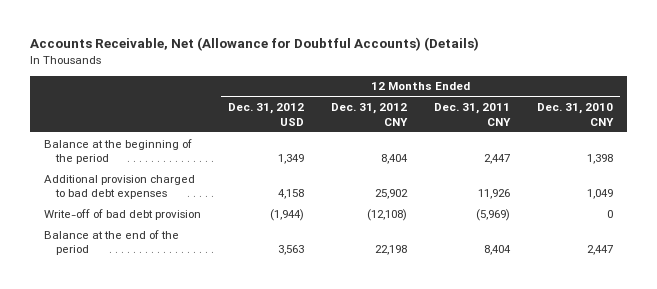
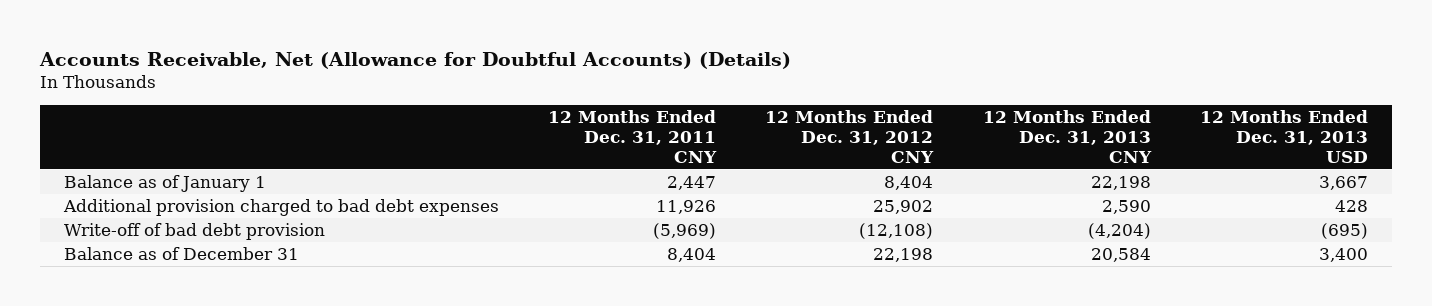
- | 12 Months Ended Dec. 31, 2012 USD | 12 Months Ended Dec. 31, 2012 CNY | 12 Months Ended Dec. 31, 2011 CNY | 12 Months Ended Dec. 31, 2010 CNY
+ | 12 Months Ended Dec. 31, 2011 CNY | 12 Months Ended Dec. 31, 2012 CNY | 12 Months Ended Dec. 31, 2013 CNY | 12 Months Ended Dec. 31, 2013 USD
- Balance at the beginning of the period | 1,349 | 8,404 | 2,447 | 1,398
+ Balance as of January 1 | 2,447 | 8,404 | 22,198 | 3,667
- Balance at the end of the period | 3,563 | 22,198 | 8,404 | 2,447
+ Balance as of December 31 | 8,404 | 22,198 | 20,584 | 3,400

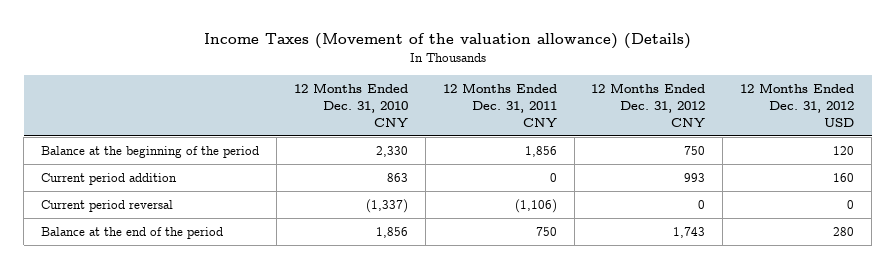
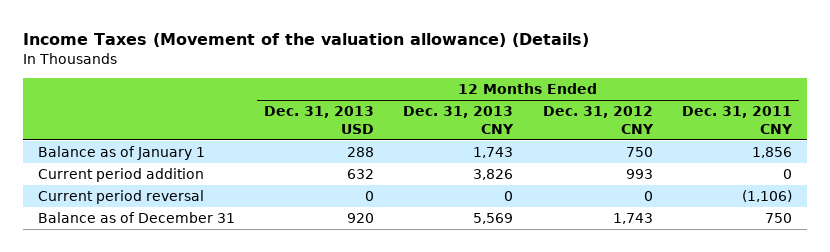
- | 12 Months Ended Dec. 31, 2010 CNY | 12 Months Ended Dec. 31, 2011 CNY | 12 Months Ended Dec. 31, 2012 CNY | 12 Months Ended Dec. 31, 2012 USD
+ | 12 Months Ended Dec. 31, 2013 USD | 12 Months Ended Dec. 31, 2013 CNY | 12 Months Ended Dec. 31, 2012 CNY | 12 Months Ended Dec. 31, 2011 CNY
- Balance at the beginning of the period | 2,330 | 1,856 | 750 | 120
+ Balance as of January 1 | 288 | 1,743 | 750 | 1,856
- Balance at the end of the period | 1,856 | 750 | 1,743 | 280
+ Balance as of December 31 | 920 | 5,569 | 1,743 | 750

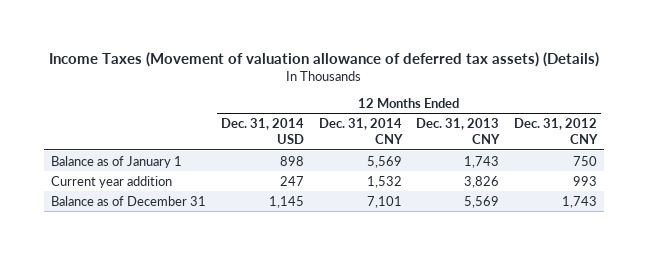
- Income Taxes (Movement of the valuation allowance) (Details)
+ Income Taxes (Movement of valuation allowance of deferred tax assets) (Details)
- | 12 Months Ended Dec. 31, 2013 USD | 12 Months Ended Dec. 31, 2013 CNY | 12 Months Ended Dec. 31, 2012 CNY | 12 Months Ended Dec. 31, 2011 CNY
+ | 12 Months Ended Dec. 31, 2014 USD | 12 Months Ended Dec. 31, 2014 CNY | 12 Months Ended Dec. 31, 2013 CNY | 12 Months Ended Dec. 31, 2012 CNY
- Current period addition | 632 | 3,826 | 993 | 0
- Current period reversal | 0 | 0 | 0 | (1,106)
+ Current year addition | 247 | 1,532 | 3,826 | 993

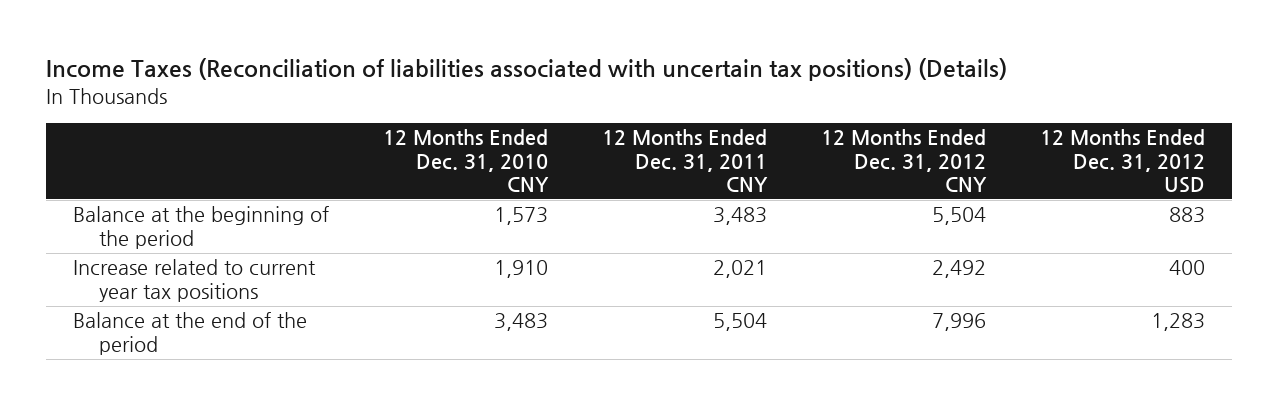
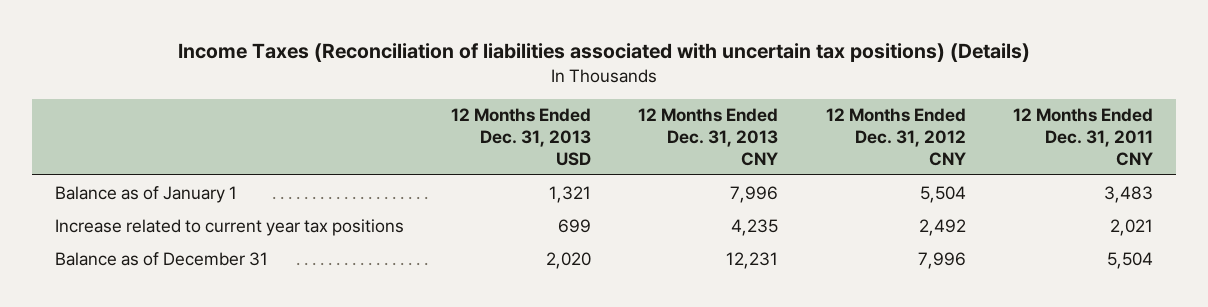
- | 12 Months Ended Dec. 31, 2010 CNY | 12 Months Ended Dec. 31, 2011 CNY | 12 Months Ended Dec. 31, 2012 CNY | 12 Months Ended Dec. 31, 2012 USD
+ | 12 Months Ended Dec. 31, 2013 USD | 12 Months Ended Dec. 31, 2013 CNY | 12 Months Ended Dec. 31, 2012 CNY | 12 Months Ended Dec. 31, 2011 CNY
- Balance at the beginning of the period | 1,573 | 3,483 | 5,504 | 883
+ Balance as of January 1 | 1,321 | 7,996 | 5,504 | 3,483
- Balance at the end of the period | 3,483 | 5,504 | 7,996 | 1,283
+ Balance as of December 31 | 2,020 | 12,231 | 7,996 | 5,504

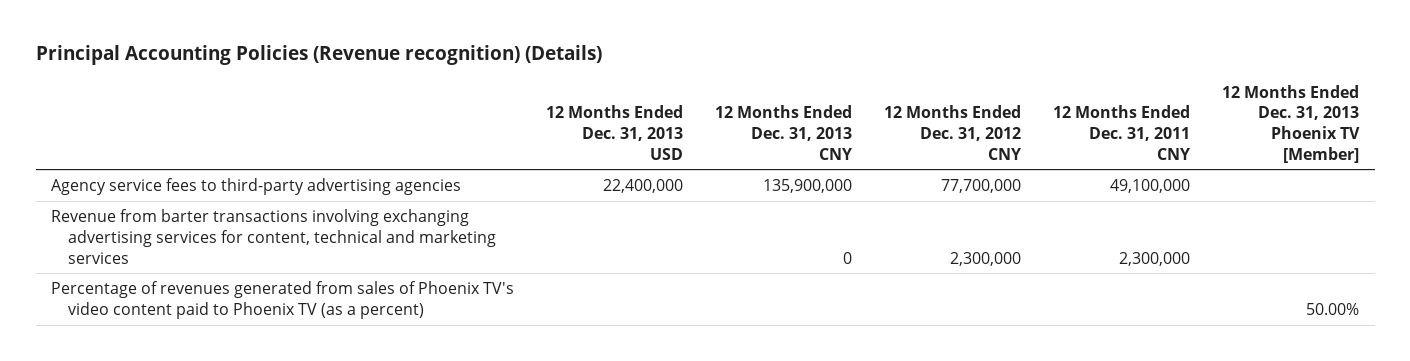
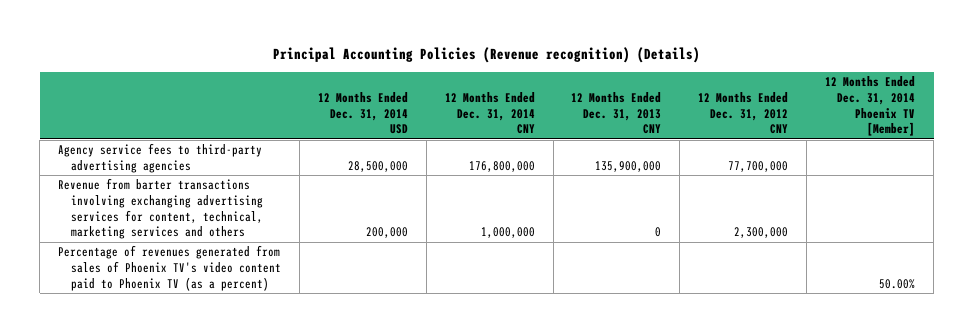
- | 12 Months Ended Dec. 31, 2013 USD | 12 Months Ended Dec. 31, 2013 CNY | 12 Months Ended Dec. 31, 2012 CNY | 12 Months Ended Dec. 31, 2011 CNY | 12 Months Ended Dec. 31, 2013 Phoenix TV [Member]
+ | 12 Months Ended Dec. 31, 2014 USD | 12 Months Ended Dec. 31, 2014 CNY | 12 Months Ended Dec. 31, 2013 CNY | 12 Months Ended Dec. 31, 2012 CNY | 12 Months Ended Dec. 31, 2014 Phoenix TV [Member]
- Revenue from barter transactions involving exchanging advertising services for content, technical and marketing services | | 0 | 2,300,000 | 2,300,000 |
+ Revenue from barter transactions involving exchanging advertising services for content, technical, marketing services and others | 200,000 | 1,000,000 | 0 | 2,300,000 |

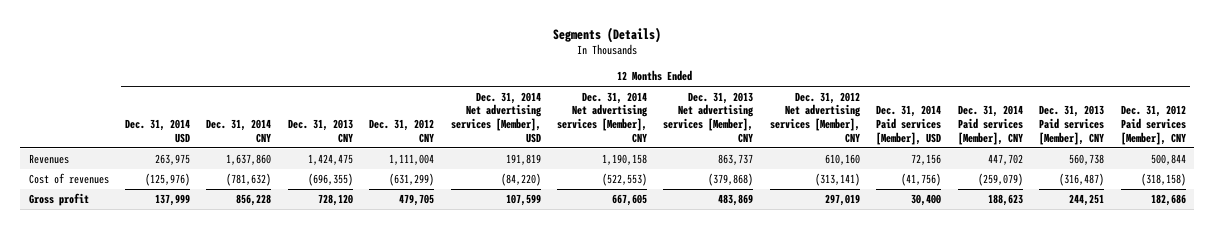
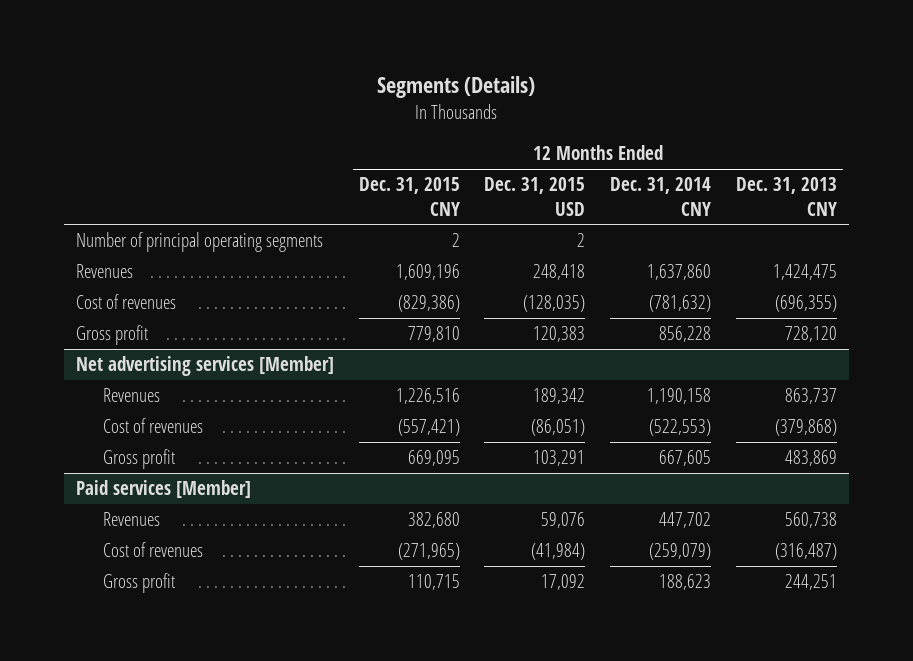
- | 12 Months Ended Dec. 31, 2014 USD | 12 Months Ended Dec. 31, 2014 CNY | 12 Months Ended Dec. 31, 2013 CNY | 12 Months Ended Dec. 31, 2012 CNY | 12 Months Ended Dec. 31, 2014 Net advertising services [Member], USD | 12 Months Ended Dec. 31, 2014 Net advertising services [Member], CNY | 12 Months Ended Dec. 31, 2013 Net advertising services [Member], CNY | 12 Months Ended Dec. 31, 2012 Net advertising services [Member], CNY | 12 Months Ended Dec. 31, 2014 Paid services [Member], USD | 12 Months Ended Dec. 31, 2014 Paid services [Member], CNY | 12 Months Ended Dec. 31, 2013 Paid services [Member], CNY | 12 Months Ended Dec. 31, 2012 Paid services [Member], CNY
+ | 12 Months Ended Dec. 31, 2015 CNY | 12 Months Ended Dec. 31, 2015 USD | 12 Months Ended Dec. 31, 2014 CNY | 12 Months Ended Dec. 31, 2013 CNY
+ Number of principal operating segments | 2 | 2 | |
+ Net advertising services [Member]
+ Revenues | 1,226,516 | 189,342 | 1,190,158 | 863,737
+ Cost of revenues | (557,421) | (86,051) | (522,553) | (379,868)
+ Gross profit | 669,095 | 103,291 | 667,605 | 483,869
+ Paid services [Member]
+ Revenues | 382,680 | 59,076 | 447,702 | 560,738
+ Cost of revenues | (271,965) | (41,984) | (259,079) | (316,487)
+ Gross profit | 110,715 | 17,092 | 188,623 | 244,251

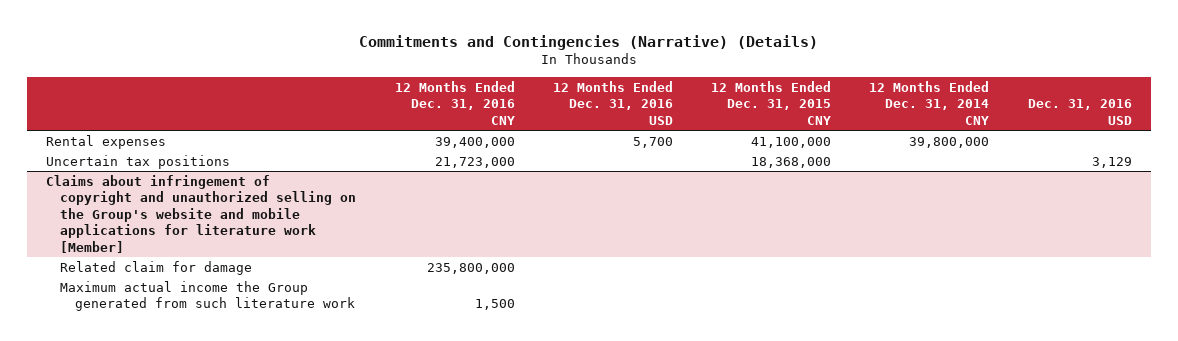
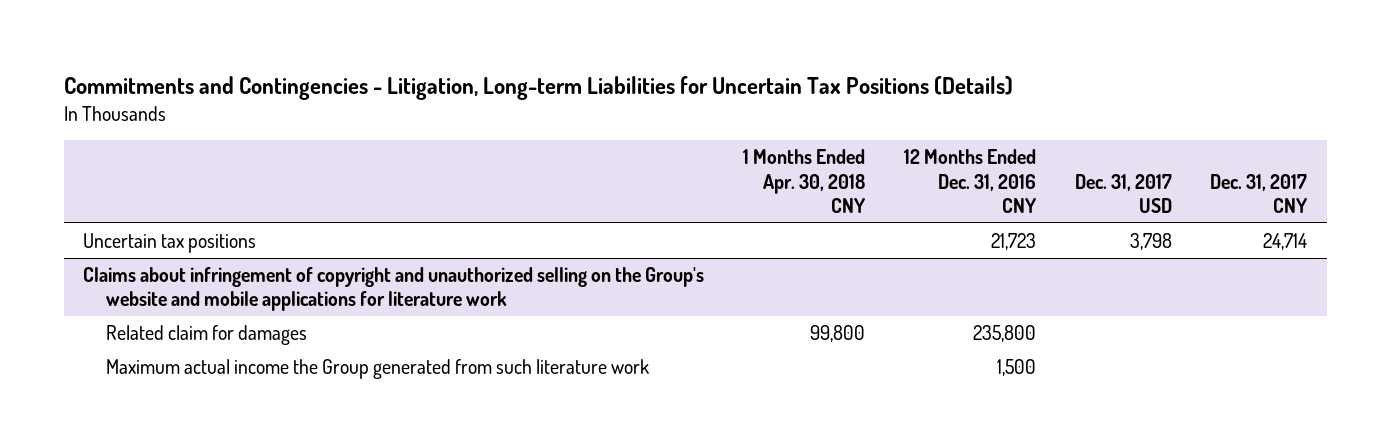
- Commitments and Contingencies (Narrative) (Details)
+ Commitments and Contingencies - Litigation, Long-term Liabilities for Uncertain Tax Positions (Details)
- | 12 Months Ended Dec. 31, 2016 CNY | 12 Months Ended Dec. 31, 2016 USD | 12 Months Ended Dec. 31, 2015 CNY | 12 Months Ended Dec. 31, 2014 CNY | Dec. 31, 2016 USD
+ | 1 Months Ended Apr. 30, 2018 CNY | 12 Months Ended Dec. 31, 2016 CNY | Dec. 31, 2017 USD | Dec. 31, 2017 CNY
- Rental expenses | 39,400,000 | 5,700 | 41,100,000 | 39,800,000 |
- Uncertain tax positions | 21,723,000 | | 18,368,000 | | 3,129
- Claims about infringement of copyright and unauthorized selling on the Group's website and mobile applications for literature work [Member]
- Related claim for damage | 235,800,000 | | | |
+ Uncertain tax positions | | 21,723 | 3,798 | 24,714
+ Claims about infringement of copyright and unauthorized selling on the Group's website and mobile applications for literature work
+ Related claim for damages | 99,800 | 235,800 | |

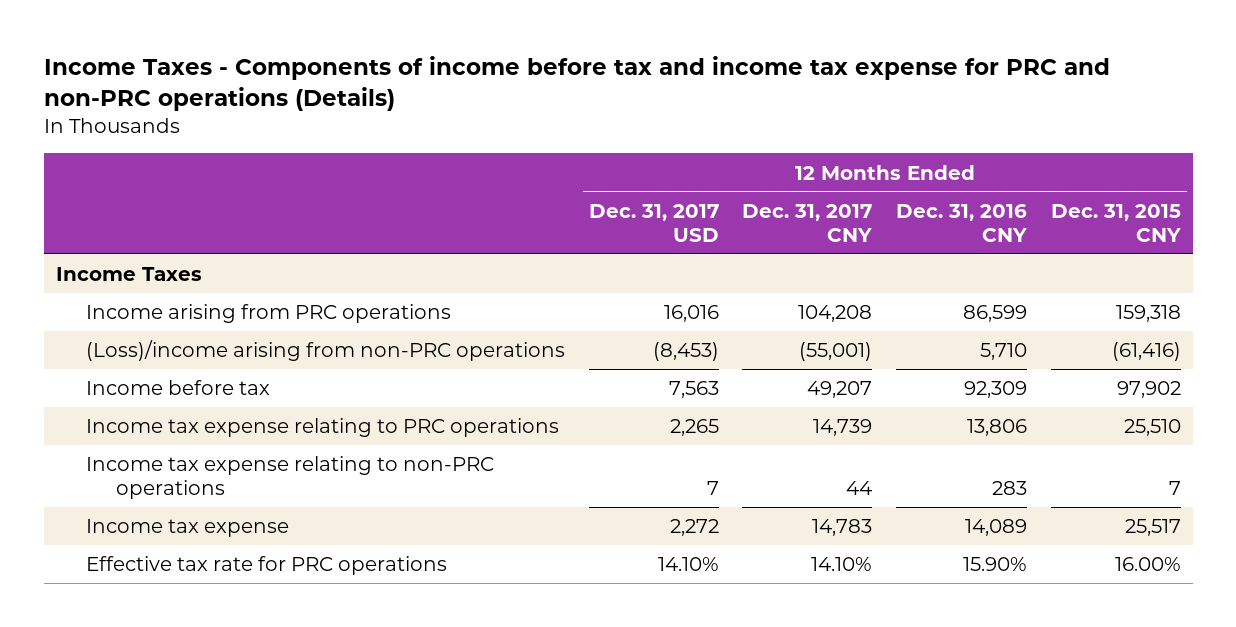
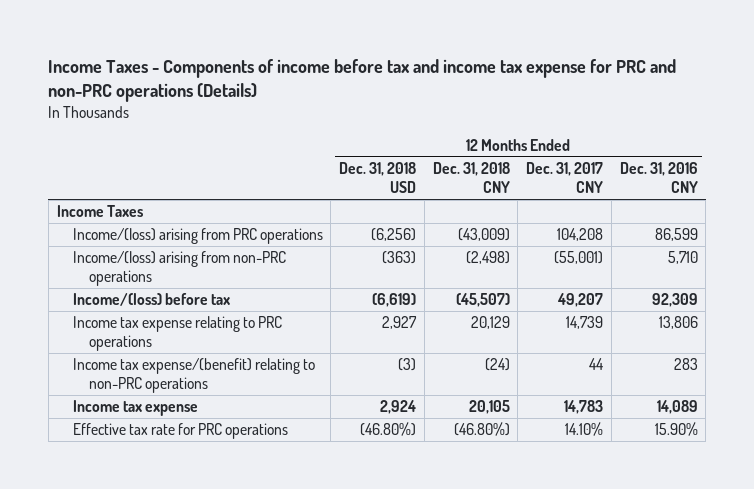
- | 12 Months Ended Dec. 31, 2017 USD | 12 Months Ended Dec. 31, 2017 CNY | 12 Months Ended Dec. 31, 2016 CNY | 12 Months Ended Dec. 31, 2015 CNY
+ | 12 Months Ended Dec. 31, 2018 USD | 12 Months Ended Dec. 31, 2018 CNY | 12 Months Ended Dec. 31, 2017 CNY | 12 Months Ended Dec. 31, 2016 CNY
- Income arising from PRC operations | 16,016 | 104,208 | 86,599 | 159,318
- (Loss)/income arising from non-PRC operations | (8,453) | (55,001) | 5,710 | (61,416)
- Income before tax | 7,563 | 49,207 | 92,309 | 97,902
+ Income/(loss) arising from PRC operations | (6,256) | (43,009) | 104,208 | 86,599
+ Income/(loss) arising from non-PRC operations | (363) | (2,498) | (55,001) | 5,710
+ Income/(loss) before tax | (6,619) | (45,507) | 49,207 | 92,309
- Income tax expense relating to non-PRC operations | 7 | 44 | 283 | 7
+ Income tax expense/(benefit) relating to non-PRC operations | (3) | (24) | 44 | 283

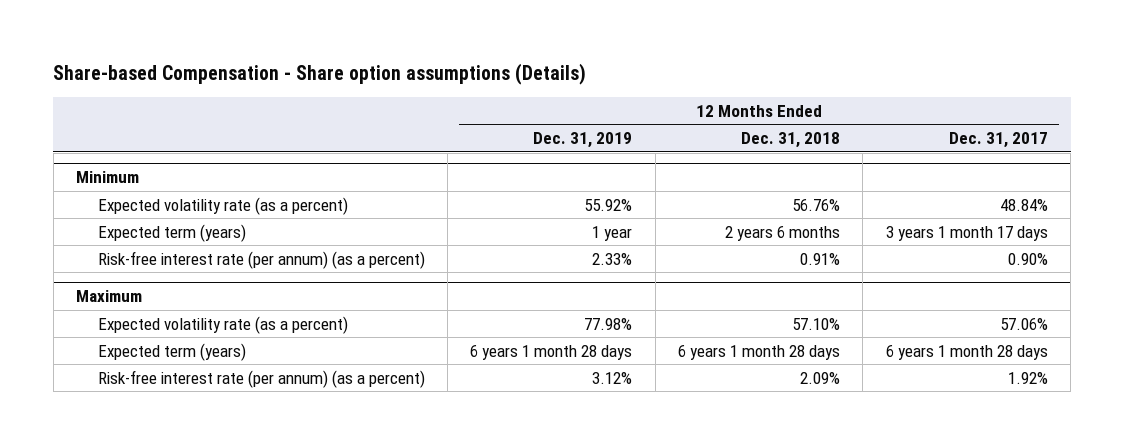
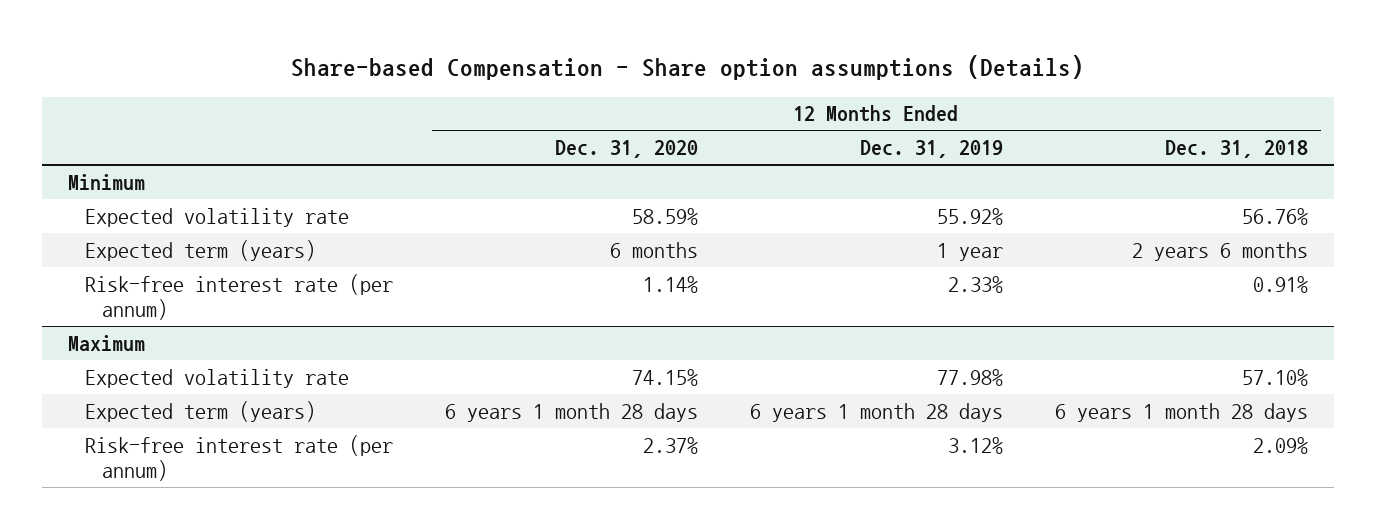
- | 12 Months Ended Dec. 31, 2019 | 12 Months Ended Dec. 31, 2018 | 12 Months Ended Dec. 31, 2017
+ | 12 Months Ended Dec. 31, 2020 | 12 Months Ended Dec. 31, 2019 | 12 Months Ended Dec. 31, 2018
@ Minimum
- Expected volatility rate (as a percent) | 55.92% | 56.76% | 48.84%
+ Expected volatility rate | 58.59% | 55.92% | 56.76%
- Risk-free interest rate (per annum) (as a percent) | 2.33% | 0.91% | 0.90%
+ Risk-free interest rate (per annum) | 1.14% | 2.33% | 0.91%
@ Maximum
- Expected volatility rate (as a percent) | 77.98% | 57.10% | 57.06%
+ Expected volatility rate | 74.15% | 77.98% | 57.10%
- Risk-free interest rate (per annum) (as a percent) | 3.12% | 2.09% | 1.92%
+ Risk-free interest rate (per annum) | 2.37% | 3.12% | 2.09%

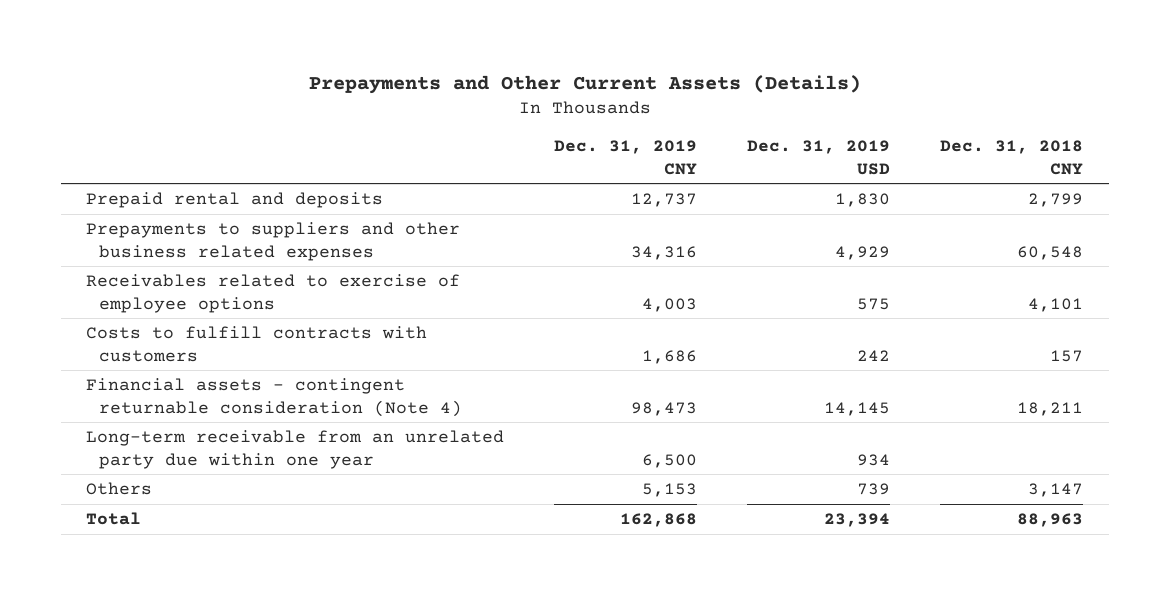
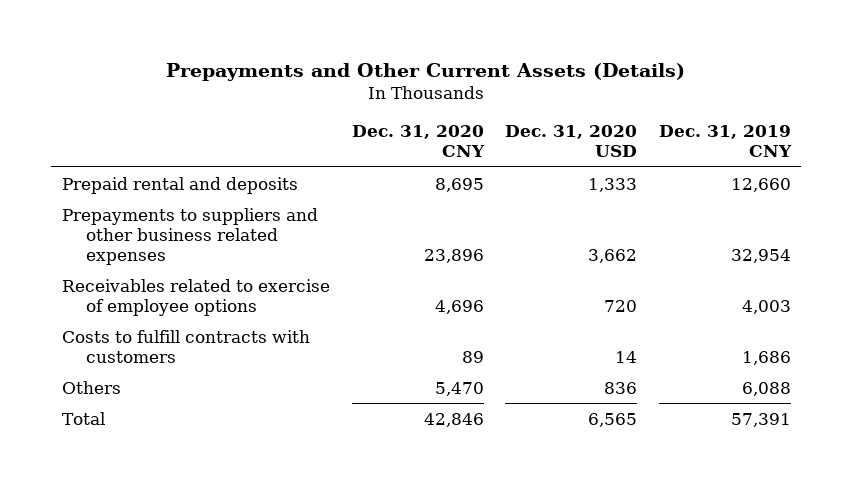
- | Dec. 31, 2019 CNY | Dec. 31, 2019 USD | Dec. 31, 2018 CNY
+ | Dec. 31, 2020 CNY | Dec. 31, 2020 USD | Dec. 31, 2019 CNY
- Prepaid rental and deposits | 12,737 | 1,830 | 2,799
- Prepayments to suppliers and other business related expenses | 34,316 | 4,929 | 60,548
+ Prepaid rental and deposits | 8,695 | 1,333 | 12,660
+ Prepayments to suppliers and other business related expenses | 23,896 | 3,662 | 32,954
- Financial assets - contingent returnable consideration (Note 4) | 98,473 | 14,145 | 18,211
- Long-term receivable from an unrelated party due within one year | 6,500 | 934 |
- Others | 5,153 | 739 | 3,147
- Total | 162,868 | 23,394 | 88,963
+ Others | 5,470 | 836 | 6,088
+ Total | 42,846 | 6,565 | 57,391

